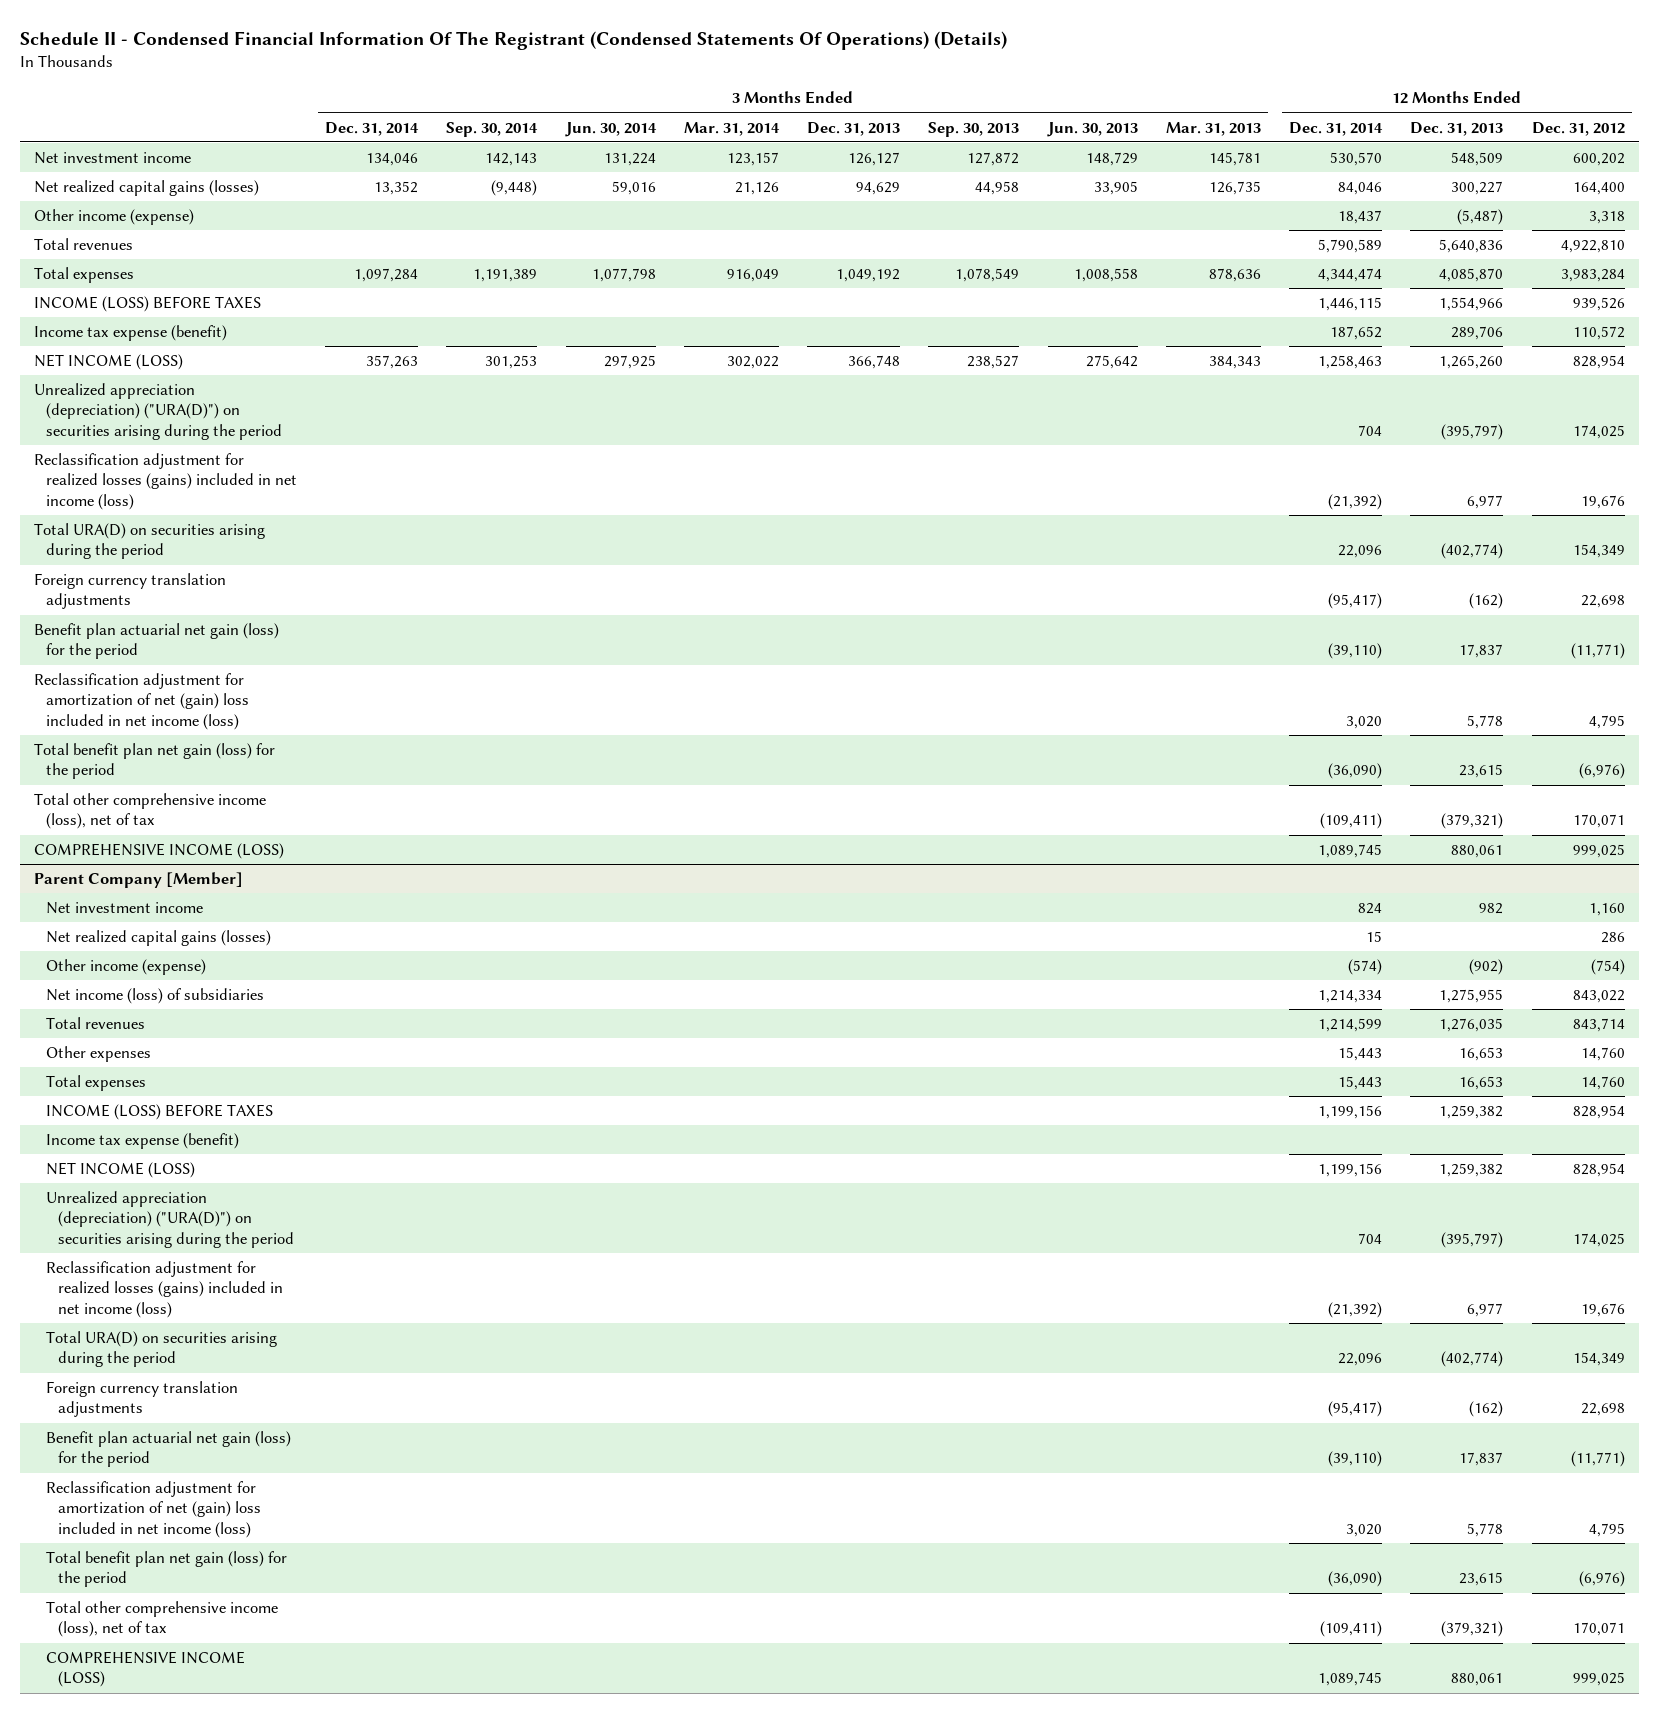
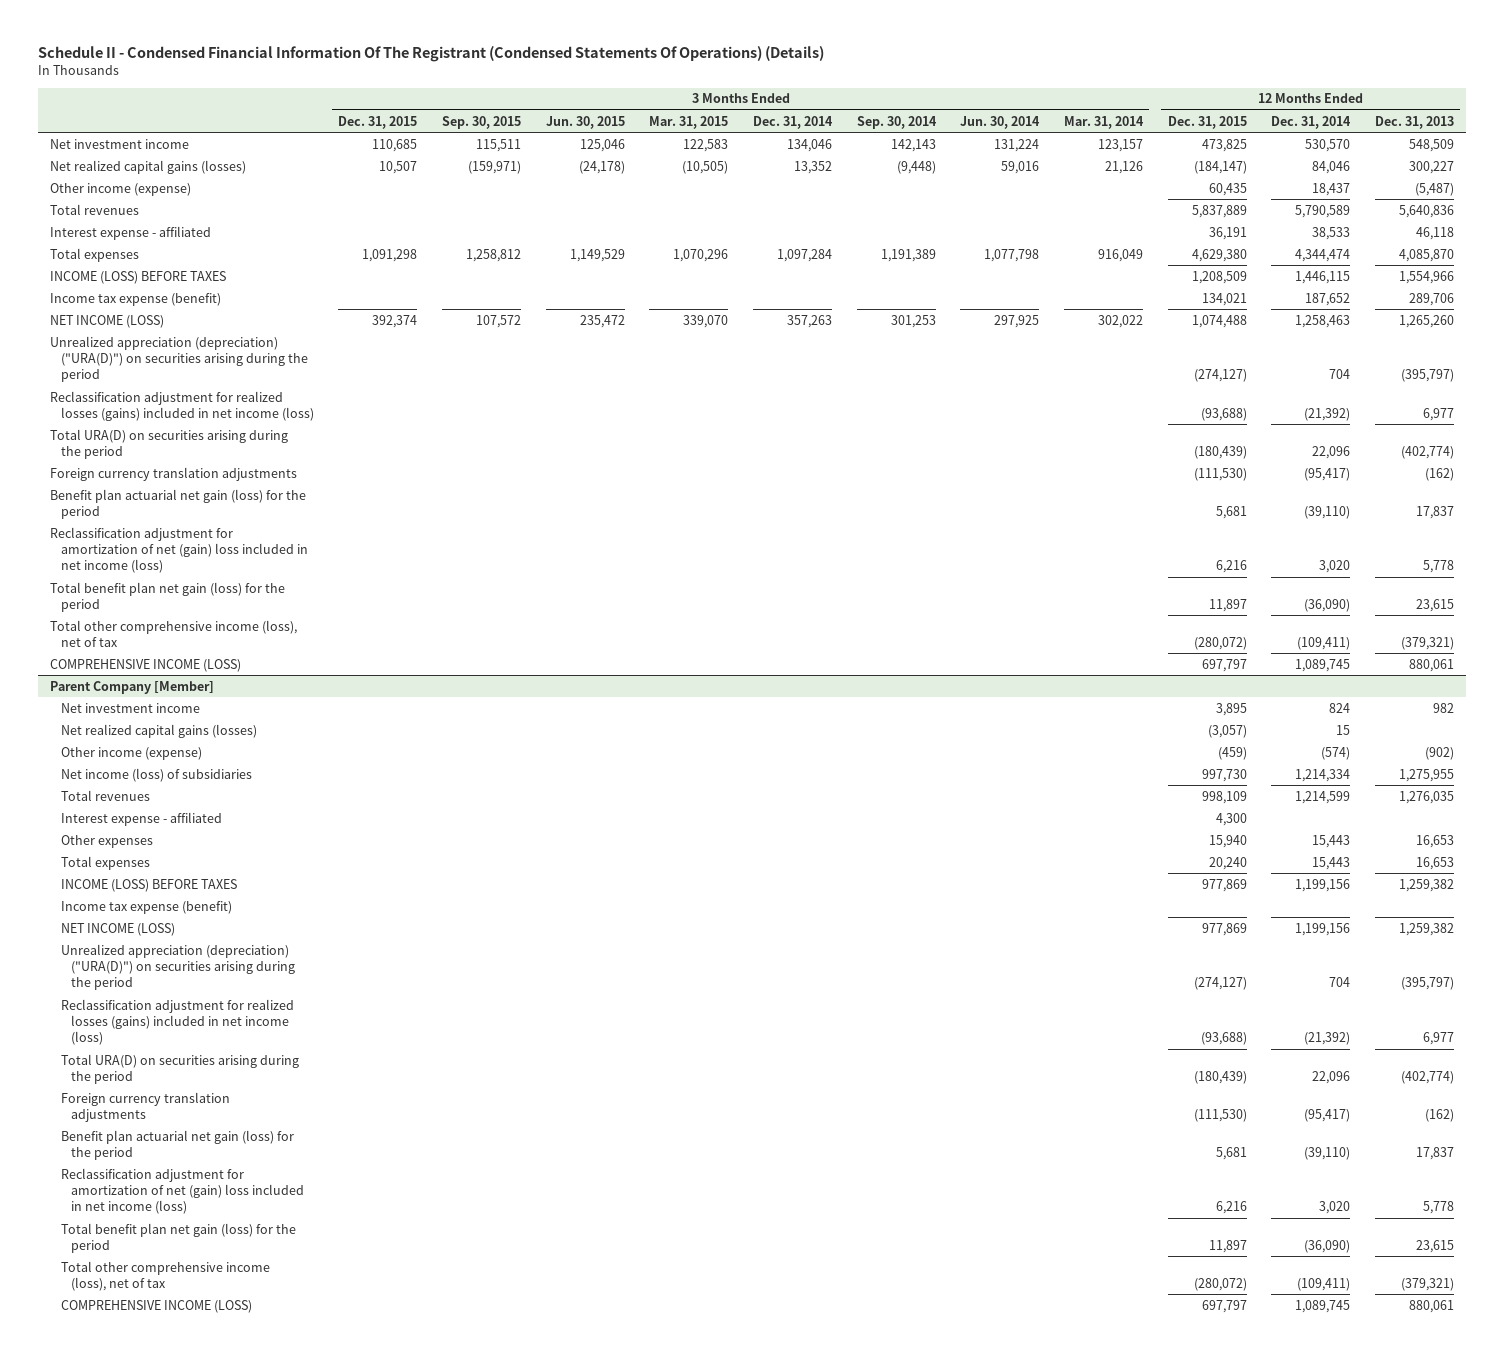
- | 3 Months Ended Dec. 31, 2014 | 3 Months Ended Sep. 30, 2014 | 3 Months Ended Jun. 30, 2014 | 3 Months Ended Mar. 31, 2014 | 3 Months Ended Dec. 31, 2013 | 3 Months Ended Sep. 30, 2013 | 3 Months Ended Jun. 30, 2013 | 3 Months Ended Mar. 31, 2013 | 12 Months Ended Dec. 31, 2014 | 12 Months Ended Dec. 31, 2013 | 12 Months Ended Dec. 31, 2012
+ | 3 Months Ended Dec. 31, 2015 | 3 Months Ended Sep. 30, 2015 | 3 Months Ended Jun. 30, 2015 | 3 Months Ended Mar. 31, 2015 | 3 Months Ended Dec. 31, 2014 | 3 Months Ended Sep. 30, 2014 | 3 Months Ended Jun. 30, 2014 | 3 Months Ended Mar. 31, 2014 | 12 Months Ended Dec. 31, 2015 | 12 Months Ended Dec. 31, 2014 | 12 Months Ended Dec. 31, 2013
+ Interest expense - affiliated | | | | | | | | | 36,191 | 38,533 | 46,118
@ Parent Company [Member]
+ Interest expense - affiliated | | | | | | | | | 4,300 | |

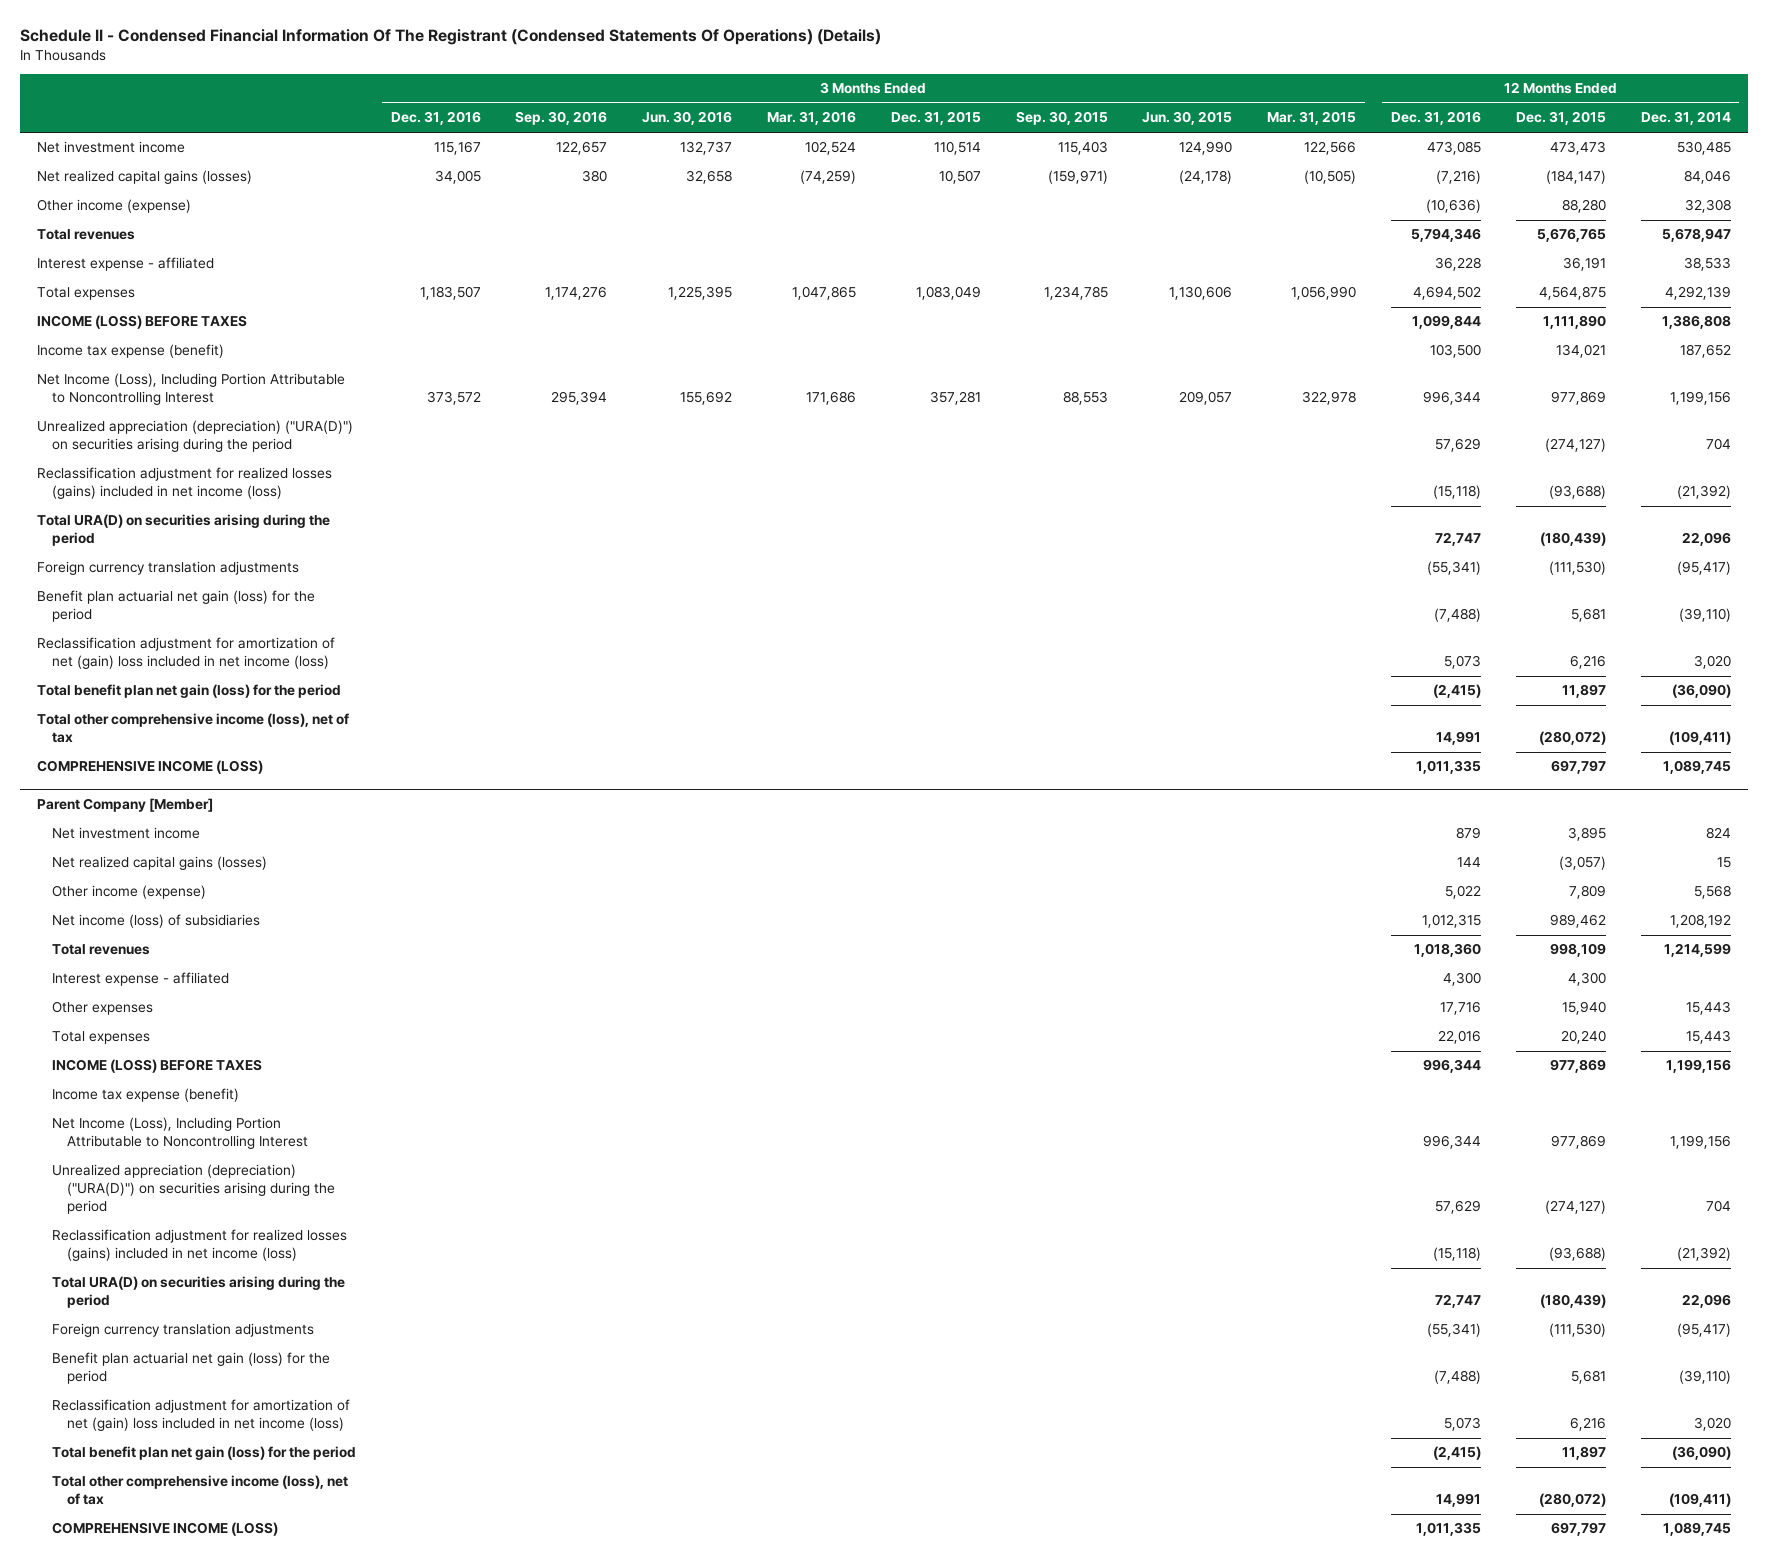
- | 3 Months Ended Dec. 31, 2015 | 3 Months Ended Sep. 30, 2015 | 3 Months Ended Jun. 30, 2015 | 3 Months Ended Mar. 31, 2015 | 3 Months Ended Dec. 31, 2014 | 3 Months Ended Sep. 30, 2014 | 3 Months Ended Jun. 30, 2014 | 3 Months Ended Mar. 31, 2014 | 12 Months Ended Dec. 31, 2015 | 12 Months Ended Dec. 31, 2014 | 12 Months Ended Dec. 31, 2013
+ | 3 Months Ended Dec. 31, 2016 | 3 Months Ended Sep. 30, 2016 | 3 Months Ended Jun. 30, 2016 | 3 Months Ended Mar. 31, 2016 | 3 Months Ended Dec. 31, 2015 | 3 Months Ended Sep. 30, 2015 | 3 Months Ended Jun. 30, 2015 | 3 Months Ended Mar. 31, 2015 | 12 Months Ended Dec. 31, 2016 | 12 Months Ended Dec. 31, 2015 | 12 Months Ended Dec. 31, 2014
- Net investment income | 110,685 | 115,511 | 125,046 | 122,583 | 134,046 | 142,143 | 131,224 | 123,157 | 473,825 | 530,570 | 548,509
+ Net investment income | 115,167 | 122,657 | 132,737 | 102,524 | 110,514 | 115,403 | 124,990 | 122,566 | 473,085 | 473,473 | 530,485
- Other income (expense) | | | | | | | | | 60,435 | 18,437 | (5,487)
- Total revenues | | | | | | | | | 5,837,889 | 5,790,589 | 5,640,836
+ Other income (expense) | | | | | | | | | (10,636) | 88,280 | 32,308
+ Total revenues | | | | | | | | | 5,794,346 | 5,676,765 | 5,678,947
- Total expenses | 1,091,298 | 1,258,812 | 1,149,529 | 1,070,296 | 1,097,284 | 1,191,389 | 1,077,798 | 916,049 | 4,629,380 | 4,344,474 | 4,085,870
- INCOME (LOSS) BEFORE TAXES | | | | | | | | | 1,208,509 | 1,446,115 | 1,554,966
+ Total expenses | 1,183,507 | 1,174,276 | 1,225,395 | 1,047,865 | 1,083,049 | 1,234,785 | 1,130,606 | 1,056,990 | 4,694,502 | 4,564,875 | 4,292,139
+ INCOME (LOSS) BEFORE TAXES | | | | | | | | | 1,099,844 | 1,111,890 | 1,386,808
- NET INCOME (LOSS) | 392,374 | 107,572 | 235,472 | 339,070 | 357,263 | 301,253 | 297,925 | 302,022 | 1,074,488 | 1,258,463 | 1,265,260
+ Net Income (Loss), Including Portion Attributable to Noncontrolling Interest | 373,572 | 295,394 | 155,692 | 171,686 | 357,281 | 88,553 | 209,057 | 322,978 | 996,344 | 977,869 | 1,199,156
@ Parent Company [Member]
- Other income (expense) | | | | | | | | | (459) | (574) | (902)
- Net income (loss) of subsidiaries | | | | | | | | | 997,730 | 1,214,334 | 1,275,955
+ Other income (expense) | | | | | | | | | 5,022 | 7,809 | 5,568
+ Net income (loss) of subsidiaries | | | | | | | | | 1,012,315 | 989,462 | 1,208,192
- NET INCOME (LOSS) | | | | | | | | | 977,869 | 1,199,156 | 1,259,382
+ Net Income (Loss), Including Portion Attributable to Noncontrolling Interest | | | | | | | | | 996,344 | 977,869 | 1,199,156

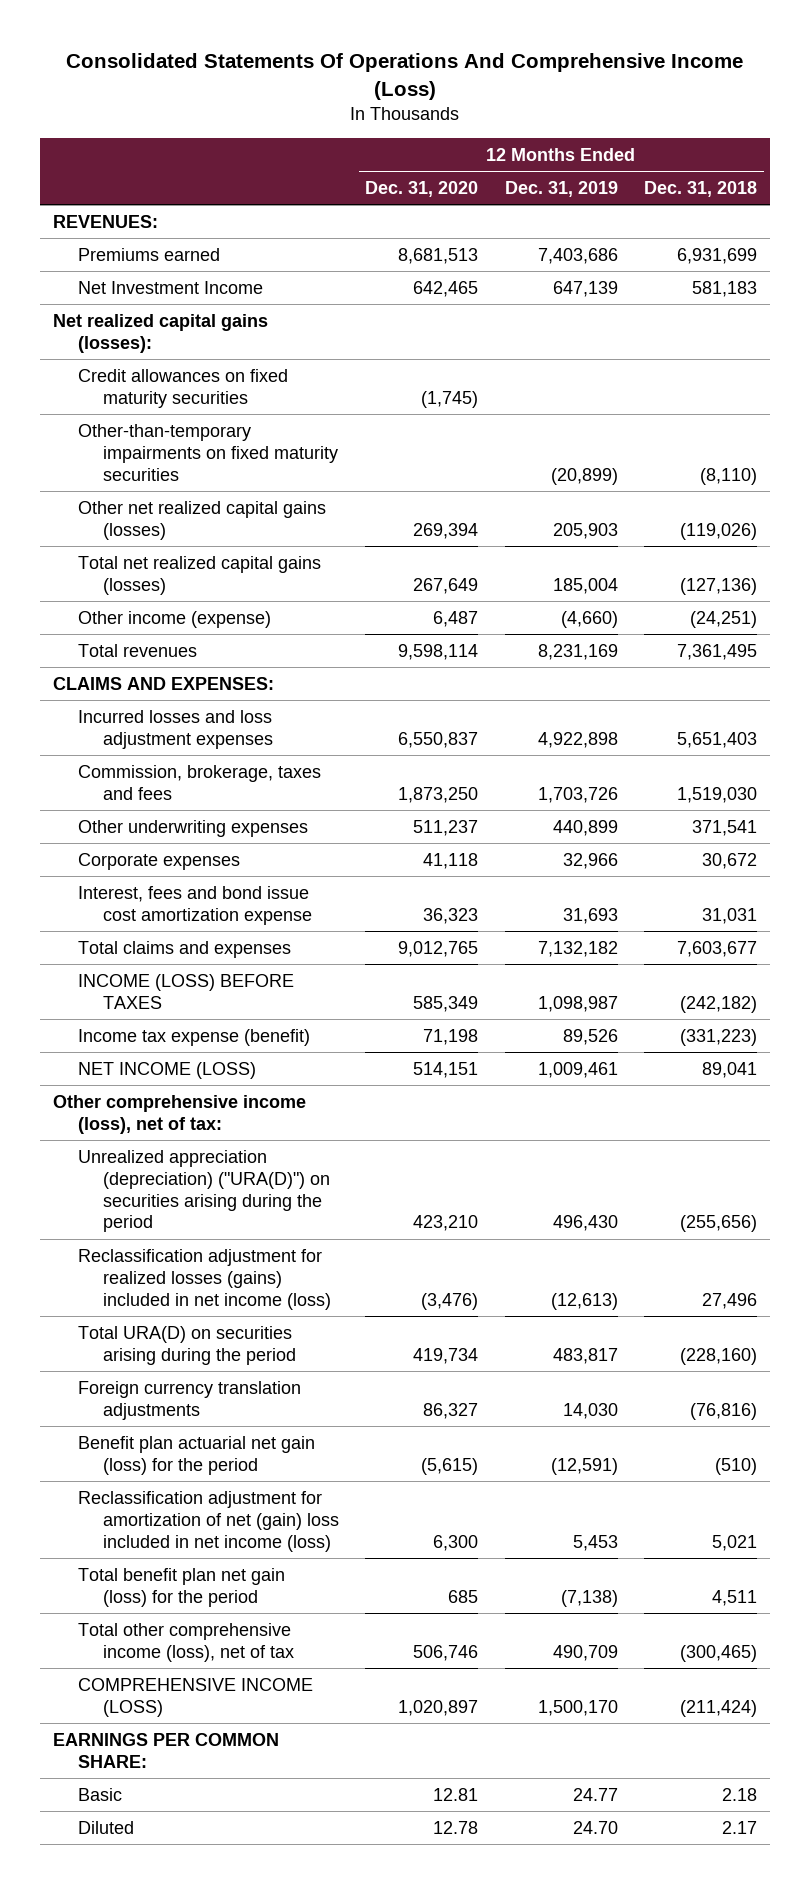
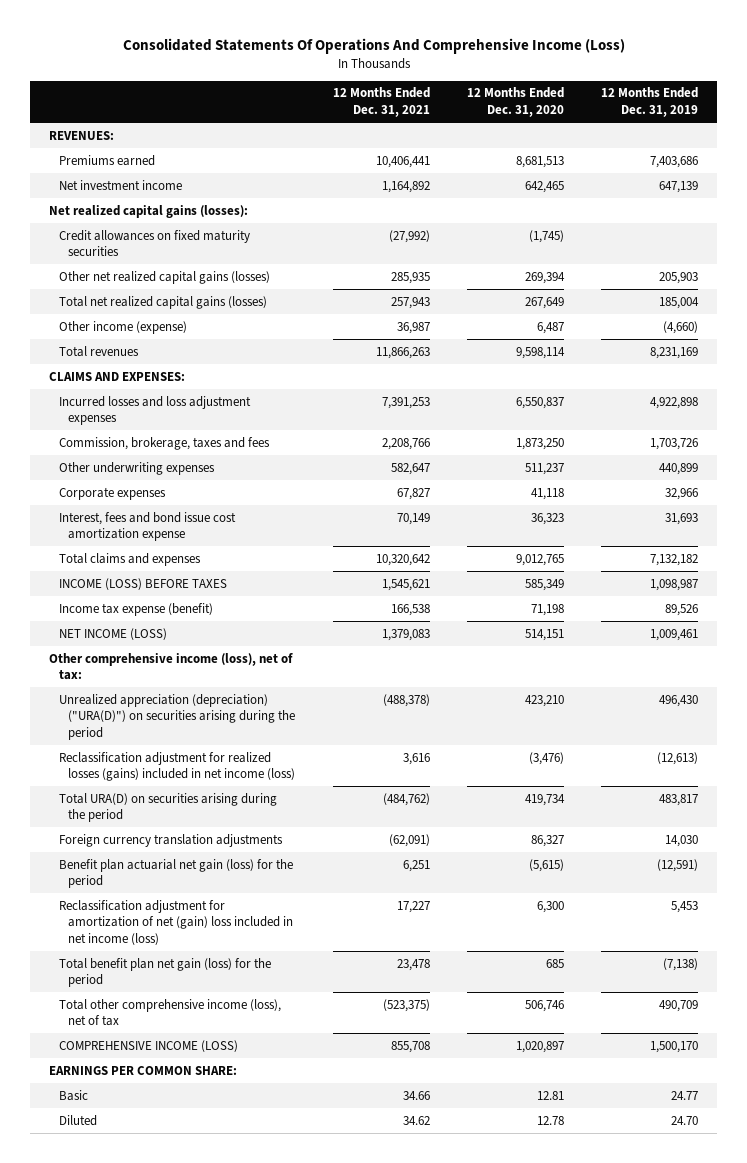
- | 12 Months Ended Dec. 31, 2020 | 12 Months Ended Dec. 31, 2019 | 12 Months Ended Dec. 31, 2018
+ | 12 Months Ended Dec. 31, 2021 | 12 Months Ended Dec. 31, 2020 | 12 Months Ended Dec. 31, 2019
- Net Investment Income | 642,465 | 647,139 | 581,183
+ Net investment income | 1,164,892 | 642,465 | 647,139
- Other-than-temporary impairments on fixed maturity securities | | (20,899) | (8,110)

